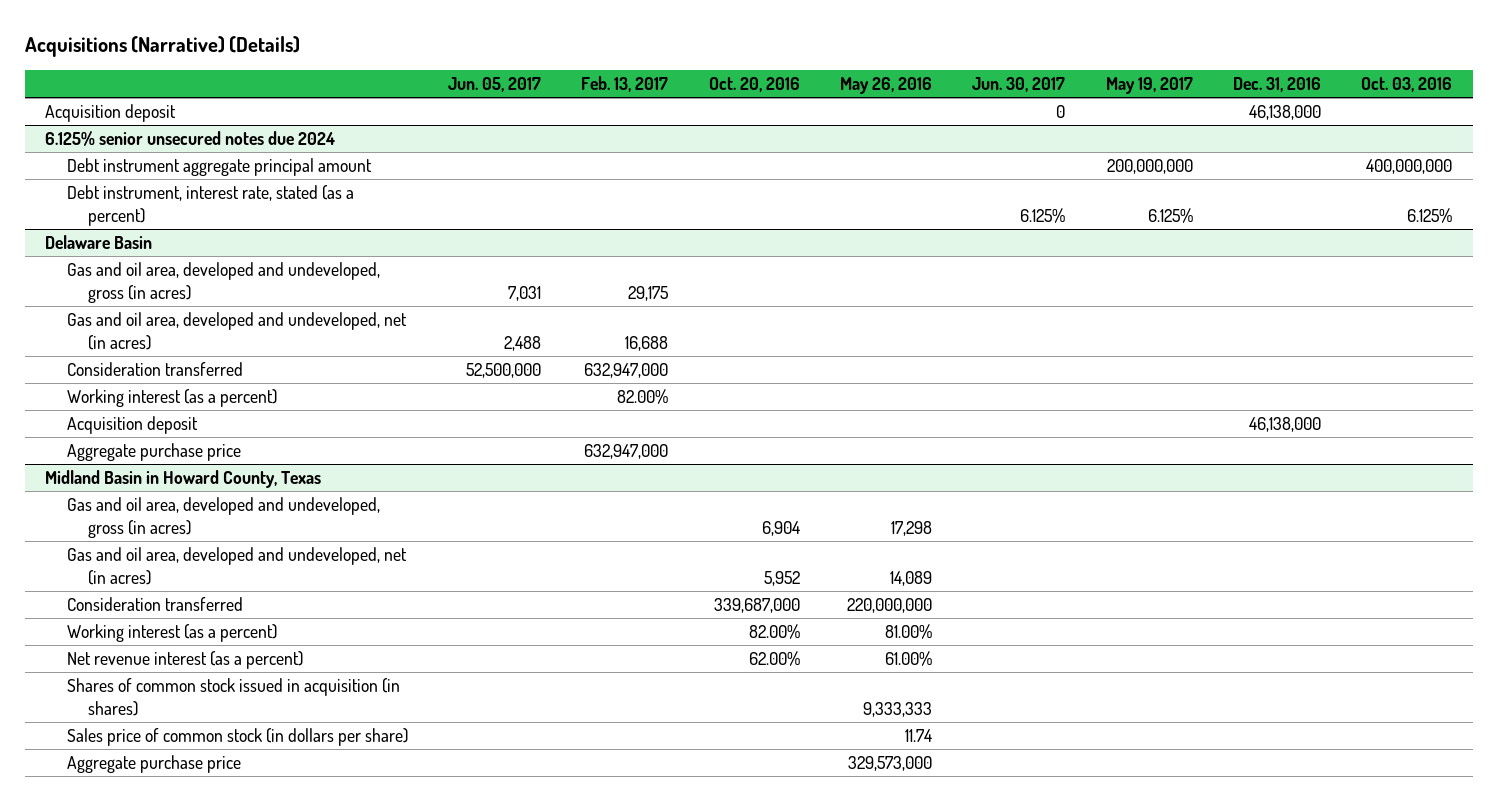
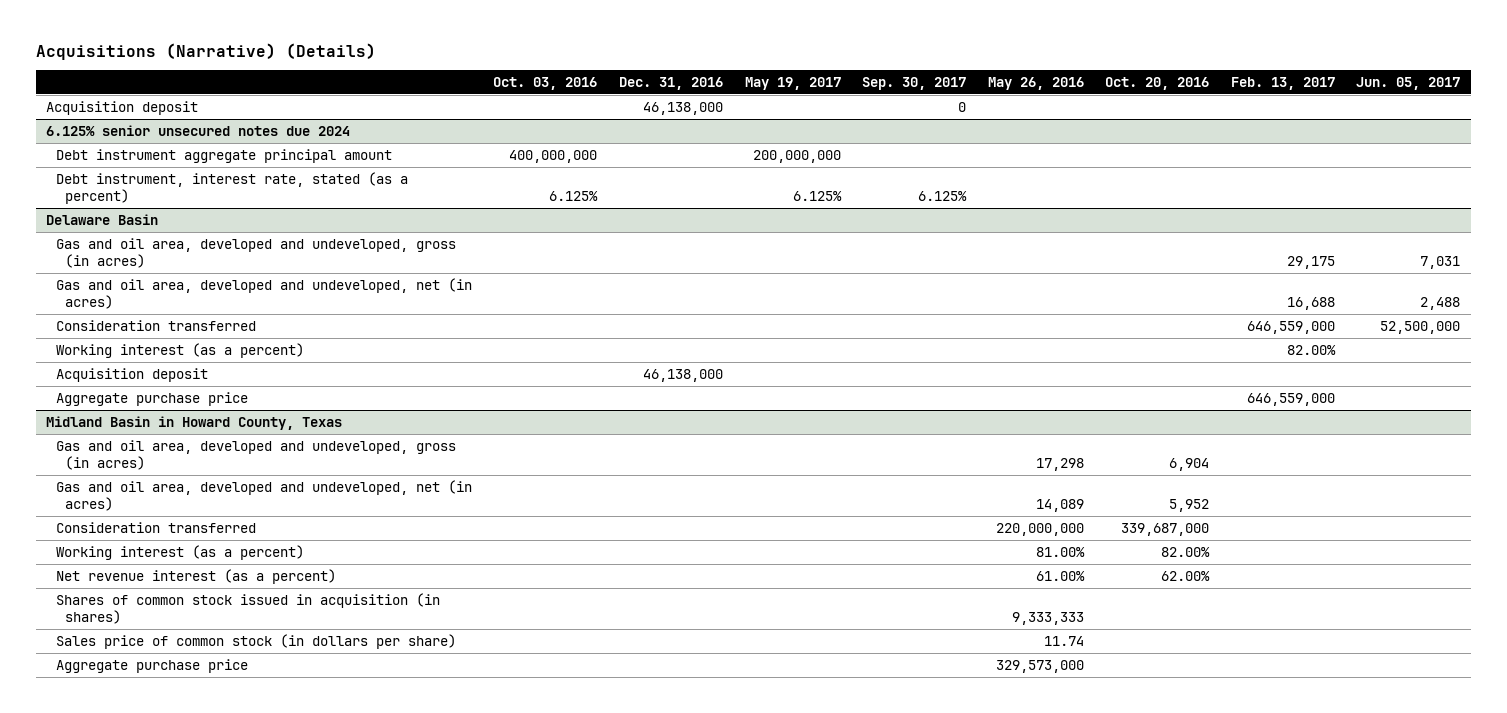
- | Jun. 05, 2017 | Feb. 13, 2017 | Oct. 20, 2016 | May 26, 2016 | Jun. 30, 2017 | May 19, 2017 | Dec. 31, 2016 | Oct. 03, 2016
+ | Oct. 03, 2016 | Dec. 31, 2016 | May 19, 2017 | Sep. 30, 2017 | May 26, 2016 | Oct. 20, 2016 | Feb. 13, 2017 | Jun. 05, 2017
@ Delaware Basin
- Consideration transferred | 52,500,000 | 632,947,000 | | | | | |
+ Consideration transferred | | | | | | | 646,559,000 | 52,500,000
- Aggregate purchase price | | 632,947,000 | | | | | |
+ Aggregate purchase price | | | | | | | 646,559,000 |

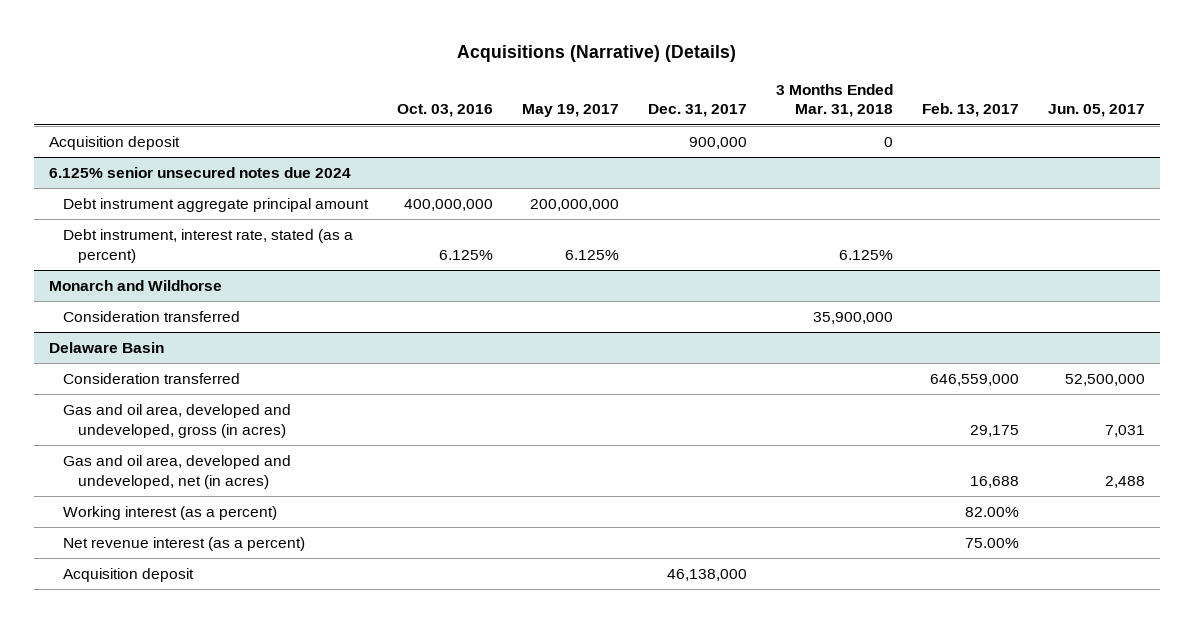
- | Oct. 03, 2016 | Dec. 31, 2016 | May 19, 2017 | Sep. 30, 2017 | May 26, 2016 | Oct. 20, 2016 | Feb. 13, 2017 | Jun. 05, 2017
+ | Oct. 03, 2016 | May 19, 2017 | Dec. 31, 2017 | 3 Months Ended Mar. 31, 2018 | Feb. 13, 2017 | Jun. 05, 2017
+ Monarch and Wildhorse
+ Consideration transferred | | | | 35,900,000 | |
@ Delaware Basin
moved up: Consideration transferred | | | | | 646,559,000 | 52,500,000
+ Net revenue interest (as a percent) | | | | | 75.00% |
- Aggregate purchase price | | | | | | | 646,559,000 |
- Midland Basin in Howard County, Texas
- Gas and oil area, developed and undeveloped, gross (in acres) | | | | | 17,298 | 6,904 | |
- Gas and oil area, developed and undeveloped, net (in acres) | | | | | 14,089 | 5,952 | |
- Consideration transferred | | | | | 220,000,000 | 339,687,000 | |
- Working interest (as a percent) | | | | | 81.00% | 82.00% | |
- Net revenue interest (as a percent) | | | | | 61.00% | 62.00% | |
- Shares of common stock issued in acquisition (in shares) | | | | | 9,333,333 | | |
- Sales price of common stock (in dollars per share) | | | | | 11.74 | | |
- Aggregate purchase price | | | | | 329,573,000 | | |

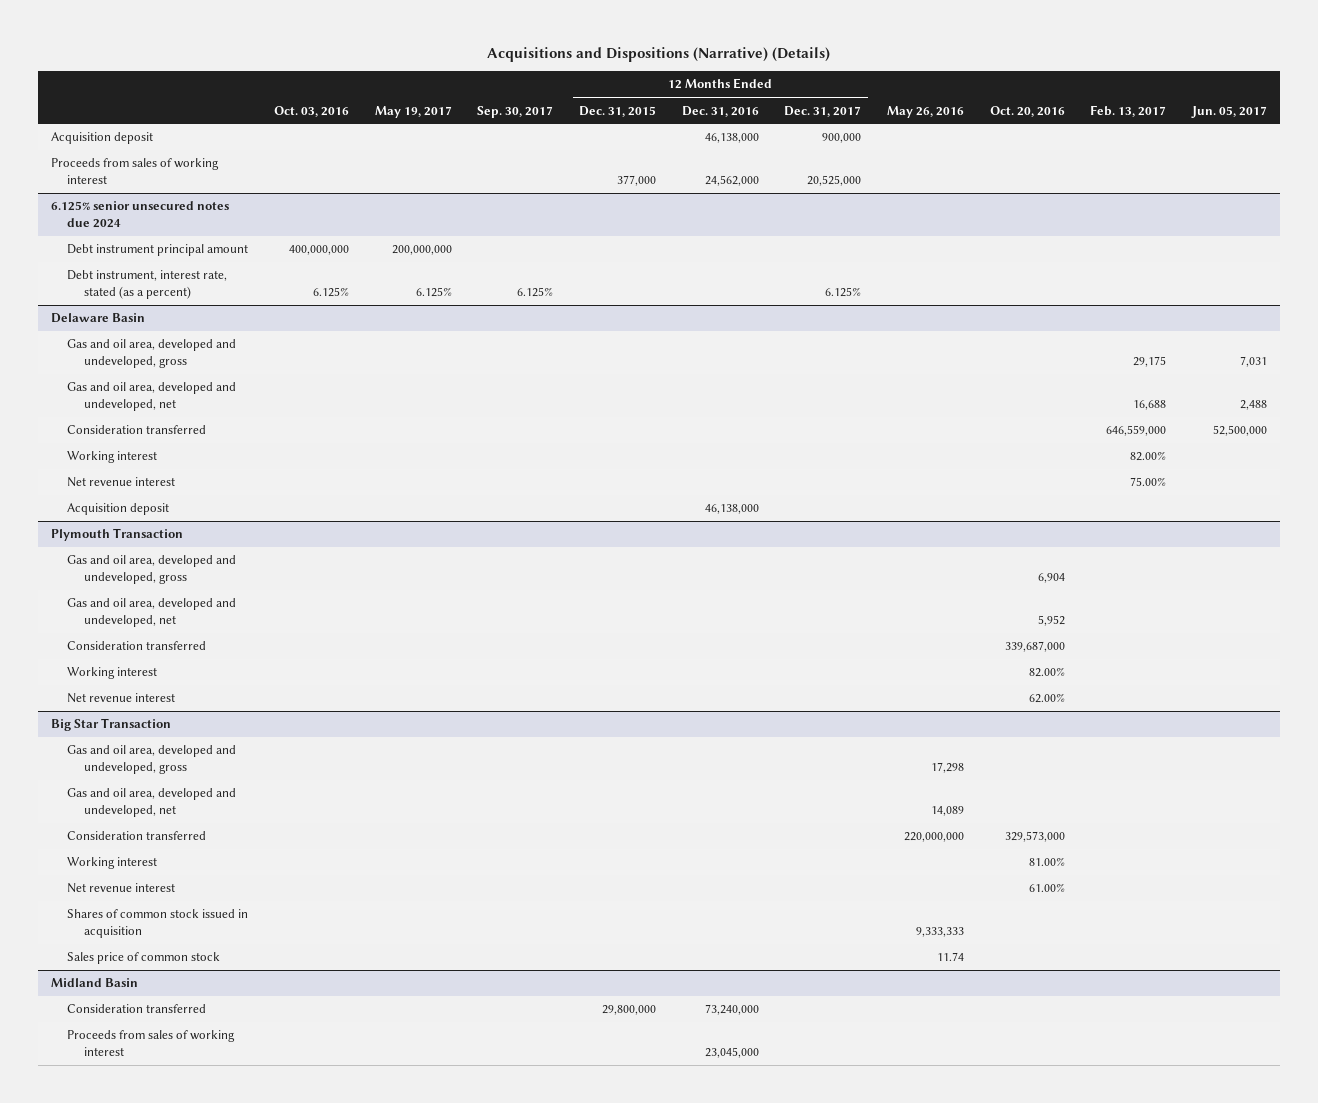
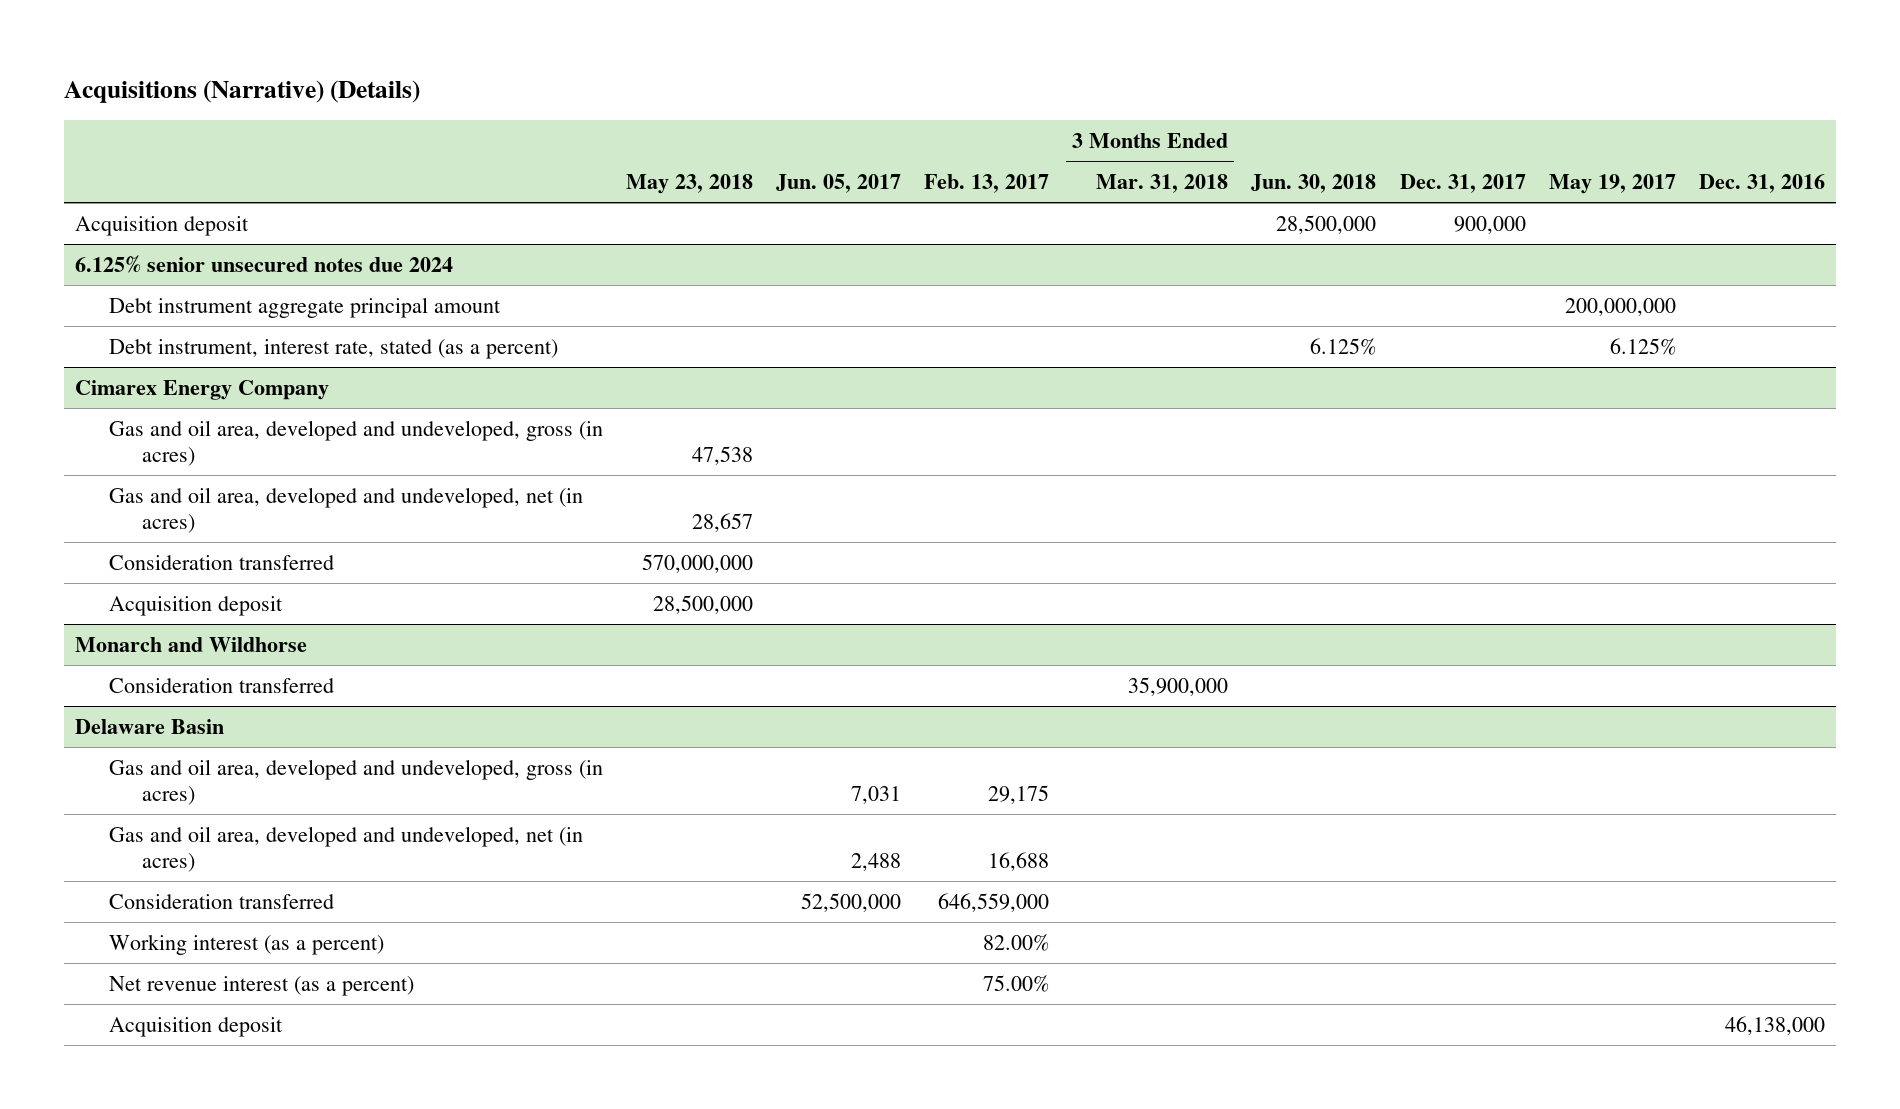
- Acquisitions and Dispositions (Narrative) (Details)
+ Acquisitions (Narrative) (Details)
- | Oct. 03, 2016 | May 19, 2017 | Sep. 30, 2017 | 12 Months Ended Dec. 31, 2015 | 12 Months Ended Dec. 31, 2016 | 12 Months Ended Dec. 31, 2017 | May 26, 2016 | Oct. 20, 2016 | Feb. 13, 2017 | Jun. 05, 2017
+ | May 23, 2018 | Jun. 05, 2017 | Feb. 13, 2017 | 3 Months Ended Mar. 31, 2018 | Jun. 30, 2018 | Dec. 31, 2017 | May 19, 2017 | Dec. 31, 2016
- Proceeds from sales of working interest | | | | 377,000 | 24,562,000 | 20,525,000 | | | |
@ 6.125% senior unsecured notes due 2024
- Debt instrument principal amount | 400,000,000 | 200,000,000 | | | | | | | |
+ Debt instrument aggregate principal amount | | | | | | | 200,000,000 |
+ Cimarex Energy Company
+ Gas and oil area, developed and undeveloped, gross (in acres) | 47,538 | | | | | | |
+ Gas and oil area, developed and undeveloped, net (in acres) | 28,657 | | | | | | |
+ Consideration transferred | 570,000,000 | | | | | | |
+ Acquisition deposit | 28,500,000 | | | | | | |
+ Monarch and Wildhorse
+ Consideration transferred | | | | 35,900,000 | | | |
@ Delaware Basin
- Gas and oil area, developed and undeveloped, gross | | | | | | | | | 29,175 | 7,031
- Gas and oil area, developed and undeveloped, net | | | | | | | | | 16,688 | 2,488
+ Gas and oil area, developed and undeveloped, gross (in acres) | | 7,031 | 29,175 | | | | |
+ Gas and oil area, developed and undeveloped, net (in acres) | | 2,488 | 16,688 | | | | |
- Working interest | | | | | | | | | 82.00% |
- Net revenue interest | | | | | | | | | 75.00% |
+ Working interest (as a percent) | | | 82.00% | | | | |
+ Net revenue interest (as a percent) | | | 75.00% | | | | |
- Plymouth Transaction
- Gas and oil area, developed and undeveloped, gross | | | | | | | | 6,904 | |
- Gas and oil area, developed and undeveloped, net | | | | | | | | 5,952 | |
- Consideration transferred | | | | | | | | 339,687,000 | |
- Working interest | | | | | | | | 82.00% | |
- Net revenue interest | | | | | | | | 62.00% | |
- Big Star Transaction
- Gas and oil area, developed and undeveloped, gross | | | | | | | 17,298 | | |
- Gas and oil area, developed and undeveloped, net | | | | | | | 14,089 | | |
- Consideration transferred | | | | | | | 220,000,000 | 329,573,000 | |
- Working interest | | | | | | | | 81.00% | |
- Net revenue interest | | | | | | | | 61.00% | |
- Shares of common stock issued in acquisition | | | | | | | 9,333,333 | | |
- Sales price of common stock | | | | | | | 11.74 | | |
- Midland Basin
- Consideration transferred | | | | 29,800,000 | 73,240,000 | | | | |
- Proceeds from sales of working interest | | | | | 23,045,000 | | | | |

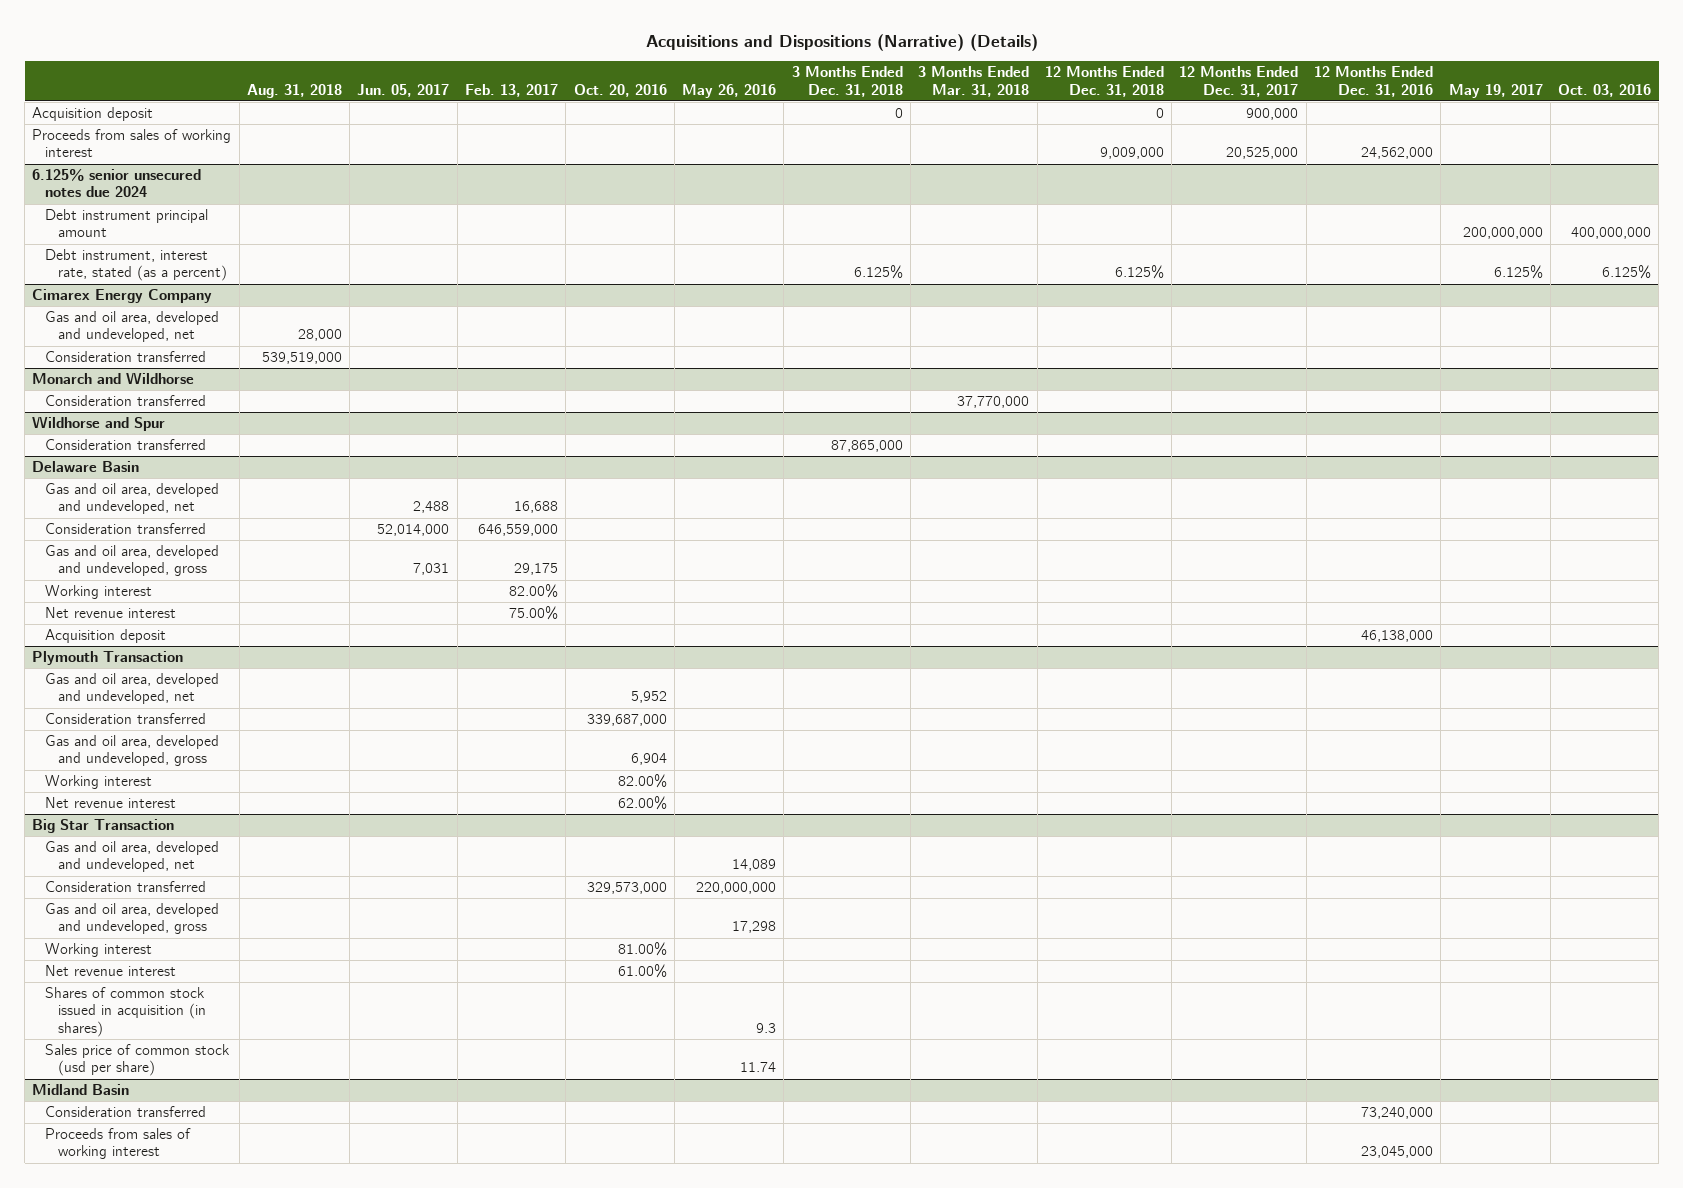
- Acquisitions (Narrative) (Details)
+ Acquisitions and Dispositions (Narrative) (Details)
- | May 23, 2018 | Jun. 05, 2017 | Feb. 13, 2017 | 3 Months Ended Mar. 31, 2018 | Jun. 30, 2018 | Dec. 31, 2017 | May 19, 2017 | Dec. 31, 2016
+ | Aug. 31, 2018 | Jun. 05, 2017 | Feb. 13, 2017 | Oct. 20, 2016 | May 26, 2016 | 3 Months Ended Dec. 31, 2018 | 3 Months Ended Mar. 31, 2018 | 12 Months Ended Dec. 31, 2018 | 12 Months Ended Dec. 31, 2017 | 12 Months Ended Dec. 31, 2016 | May 19, 2017 | Oct. 03, 2016
+ Proceeds from sales of working interest | | | | | | | | 9,009,000 | 20,525,000 | 24,562,000 | |
@ 6.125% senior unsecured notes due 2024
- Debt instrument aggregate principal amount | | | | | | | 200,000,000 |
+ Debt instrument principal amount | | | | | | | | | | | 200,000,000 | 400,000,000
@ Cimarex Energy Company
- Gas and oil area, developed and undeveloped, gross (in acres) | 47,538 | | | | | | |
- Gas and oil area, developed and undeveloped, net (in acres) | 28,657 | | | | | | |
+ Gas and oil area, developed and undeveloped, net | 28,000 | | | | | | | | | | |
- Acquisition deposit | 28,500,000 | | | | | | |
@ Monarch and Wildhorse
- Consideration transferred | | | | 35,900,000 | | | |
+ Consideration transferred | | | | | | | 37,770,000 | | | | |
+ Wildhorse and Spur
+ Consideration transferred | | | | | | 87,865,000 | | | | | |
@ Delaware Basin
- Gas and oil area, developed and undeveloped, gross (in acres) | | 7,031 | 29,175 | | | | |
- Gas and oil area, developed and undeveloped, net (in acres) | | 2,488 | 16,688 | | | | |
- Consideration transferred | | 52,500,000 | 646,559,000 | | | | |
- Working interest (as a percent) | | | 82.00% | | | | |
- Net revenue interest (as a percent) | | | 75.00% | | | | |
+ Gas and oil area, developed and undeveloped, net | | 2,488 | 16,688 | | | | | | | | |
+ Consideration transferred | | 52,014,000 | 646,559,000 | | | | | | | | |
+ Gas and oil area, developed and undeveloped, gross | | 7,031 | 29,175 | | | | | | | | |
+ Working interest | | | 82.00% | | | | | | | | |
+ Net revenue interest | | | 75.00% | | | | | | | | |
+ Plymouth Transaction
+ Gas and oil area, developed and undeveloped, net | | | | 5,952 | | | | | | | |
+ Consideration transferred | | | | 339,687,000 | | | | | | | |
+ Gas and oil area, developed and undeveloped, gross | | | | 6,904 | | | | | | | |
+ Working interest | | | | 82.00% | | | | | | | |
+ Net revenue interest | | | | 62.00% | | | | | | | |
+ Big Star Transaction
+ Gas and oil area, developed and undeveloped, net | | | | | 14,089 | | | | | | |
+ Consideration transferred | | | | 329,573,000 | 220,000,000 | | | | | | |
+ Gas and oil area, developed and undeveloped, gross | | | | | 17,298 | | | | | | |
+ Working interest | | | | 81.00% | | | | | | | |
+ Net revenue interest | | | | 61.00% | | | | | | | |
+ Shares of common stock issued in acquisition (in shares) | | | | | 9.3 | | | | | | |
+ Sales price of common stock (usd per share) | | | | | 11.74 | | | | | | |
+ Midland Basin
+ Consideration transferred | | | | | | | | | | 73,240,000 | |
+ Proceeds from sales of working interest | | | | | | | | | | 23,045,000 | |

